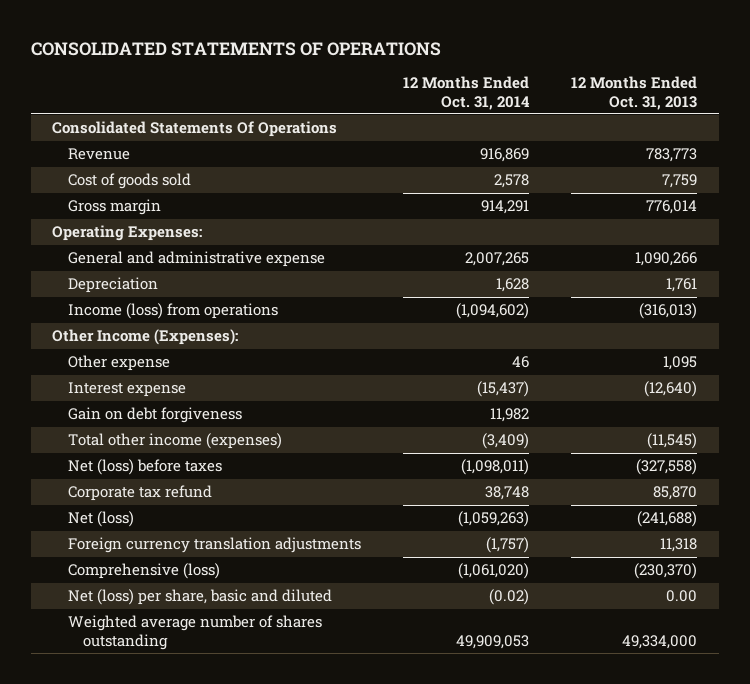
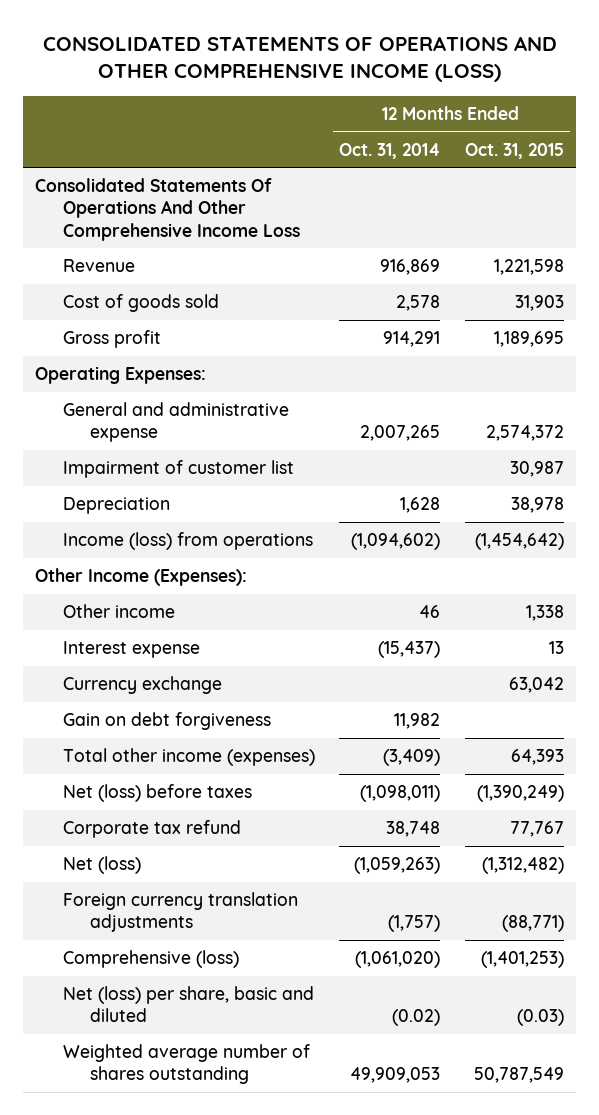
- CONSOLIDATED STATEMENTS OF OPERATIONS
+ CONSOLIDATED STATEMENTS OF OPERATIONS AND OTHER COMPREHENSIVE INCOME (LOSS)
- | 12 Months Ended Oct. 31, 2014 | 12 Months Ended Oct. 31, 2013
+ | 12 Months Ended Oct. 31, 2014 | 12 Months Ended Oct. 31, 2015
- Consolidated Statements Of Operations
+ Consolidated Statements Of Operations And Other Comprehensive Income Loss
- Gross margin | 914,291 | 776,014
+ Gross profit | 914,291 | 1,189,695
+ Impairment of customer list | | 30,987
- Other expense | 46 | 1,095
+ Other income | 46 | 1,338
+ Currency exchange | | 63,042

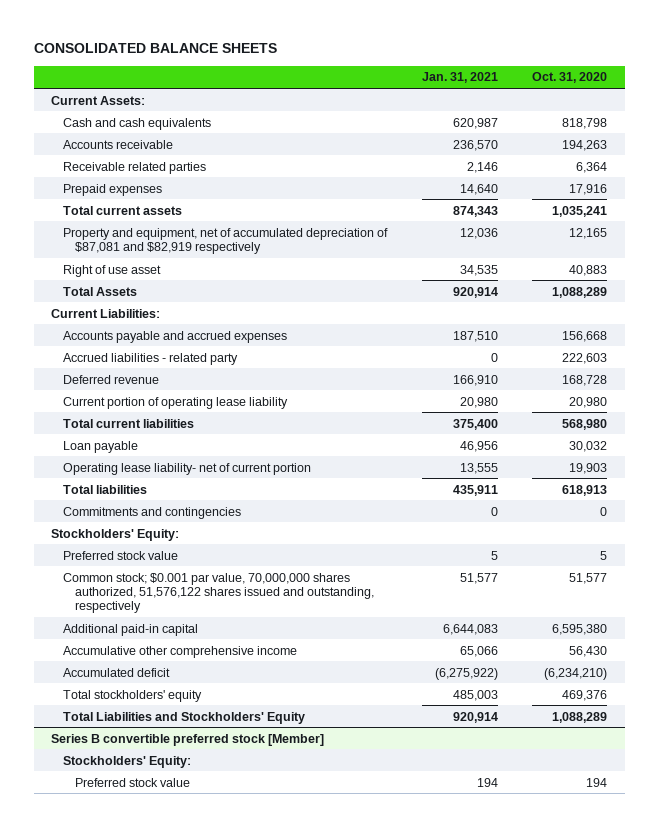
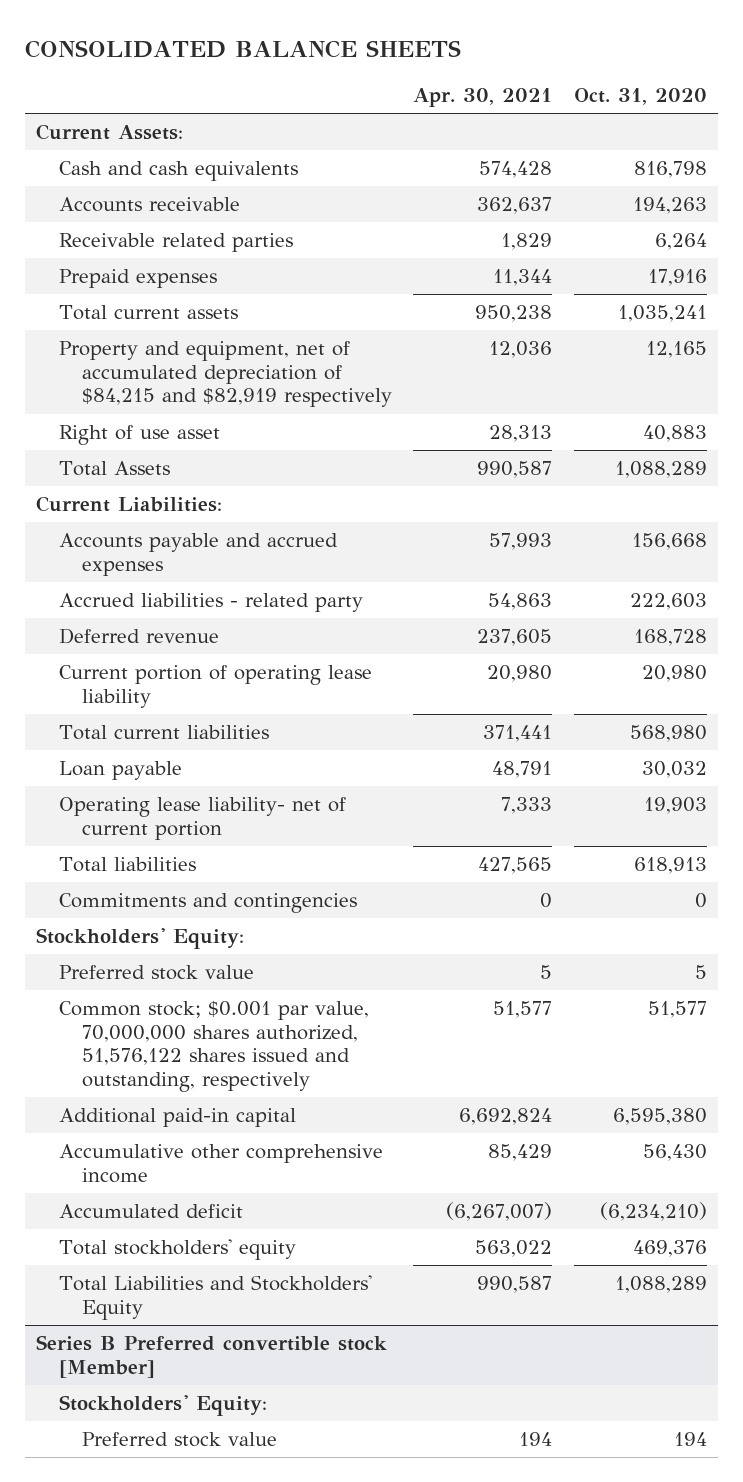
- | Jan. 31, 2021 | Oct. 31, 2020
+ | Apr. 30, 2021 | Oct. 31, 2020
- Cash and cash equivalents | 620,987 | 818,798
+ Cash and cash equivalents | 574,428 | 816,798
- Receivable related parties | 2,146 | 6,364
+ Receivable related parties | 1,829 | 6,264
- Property and equipment, net of accumulated depreciation of $87,081 and $82,919 respectively | 12,036 | 12,165
+ Property and equipment, net of accumulated depreciation of $84,215 and $82,919 respectively | 12,036 | 12,165
- Series B convertible preferred stock [Member]
+ Series B Preferred convertible stock [Member]

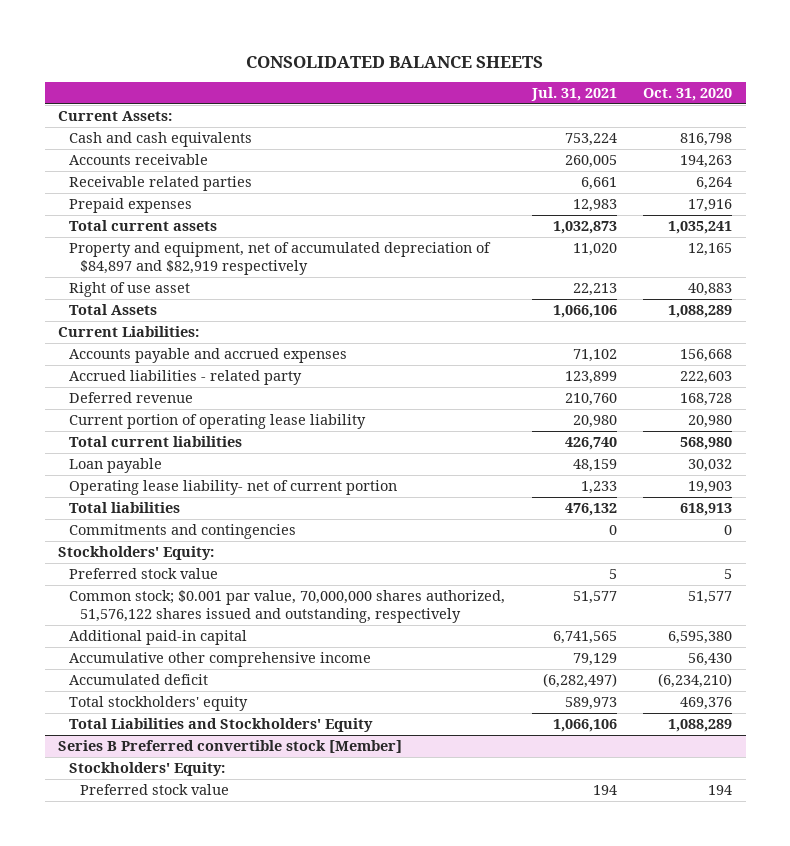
- | Apr. 30, 2021 | Oct. 31, 2020
+ | Jul. 31, 2021 | Oct. 31, 2020
- Property and equipment, net of accumulated depreciation of $84,215 and $82,919 respectively | 12,036 | 12,165
+ Property and equipment, net of accumulated depreciation of $84,897 and $82,919 respectively | 11,020 | 12,165

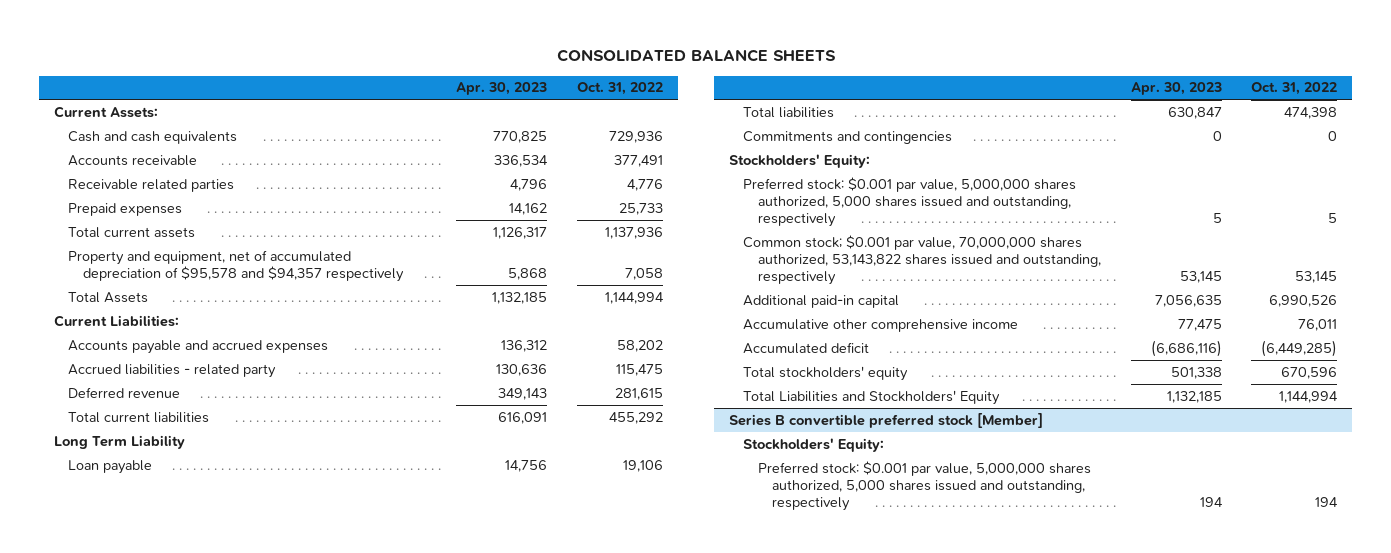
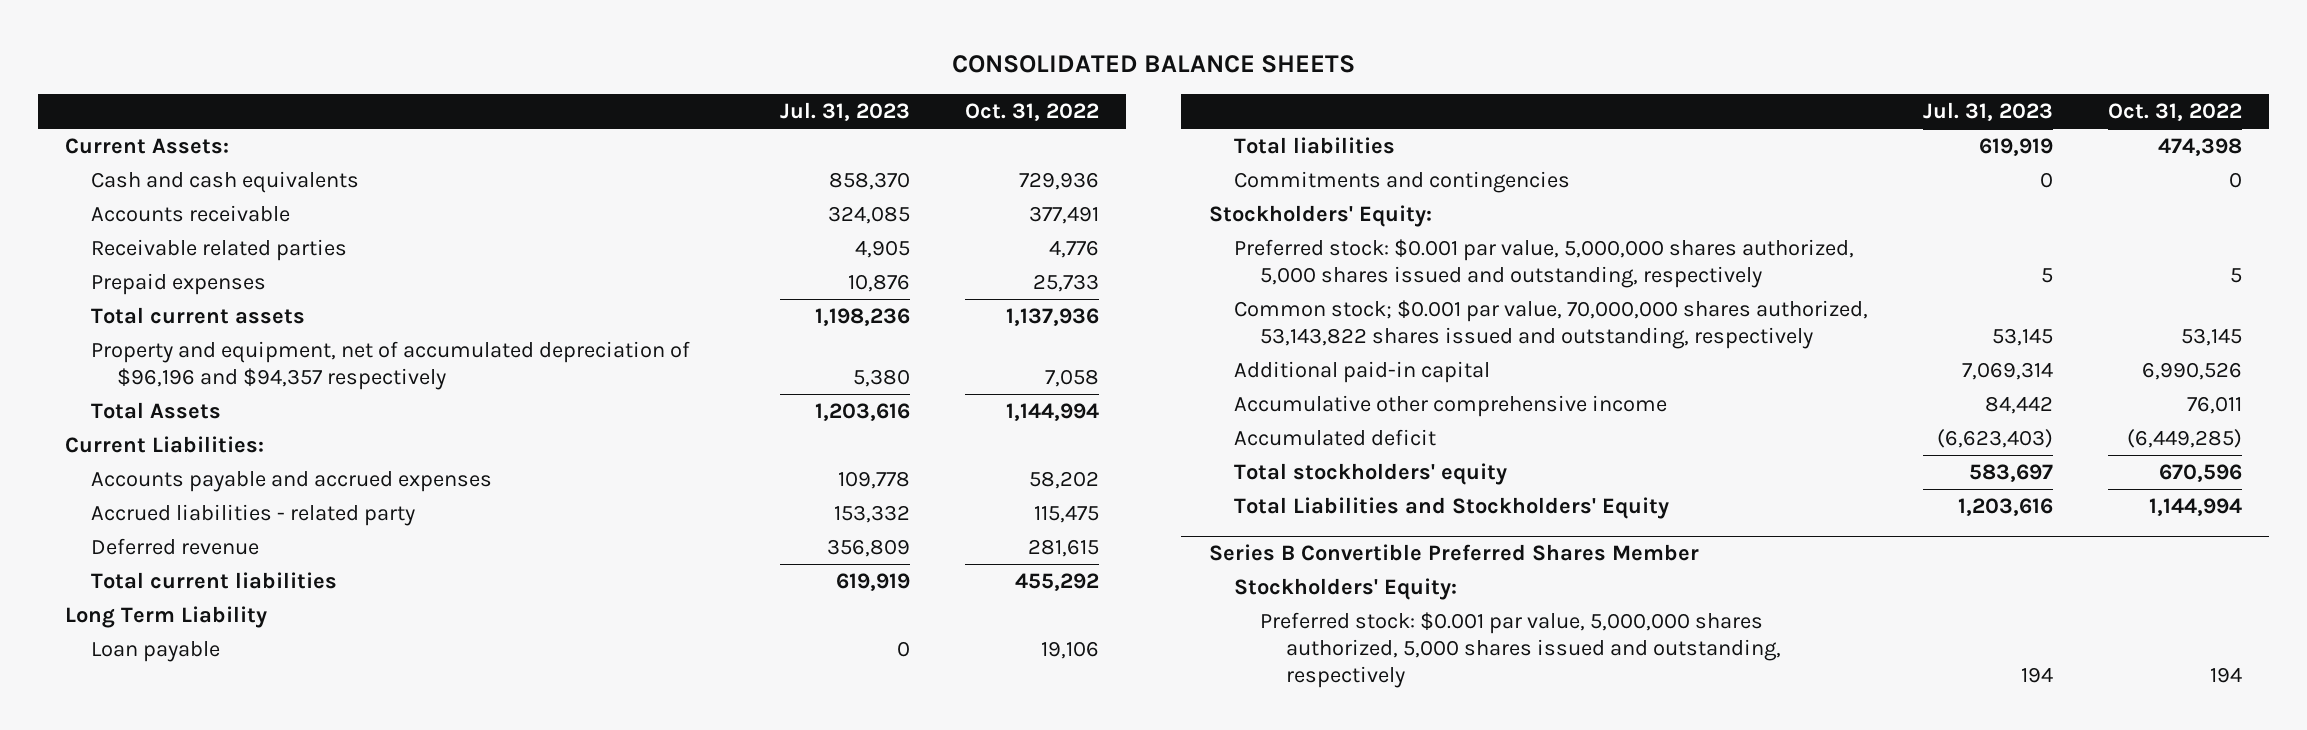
- | Apr. 30, 2023 | Oct. 31, 2022
+ | Jul. 31, 2023 | Oct. 31, 2022
- Property and equipment, net of accumulated depreciation of $95,578 and $94,357 respectively | 5,868 | 7,058
+ Property and equipment, net of accumulated depreciation of $96,196 and $94,357 respectively | 5,380 | 7,058
- Series B convertible preferred stock [Member]
+ Series B Convertible Preferred Shares Member

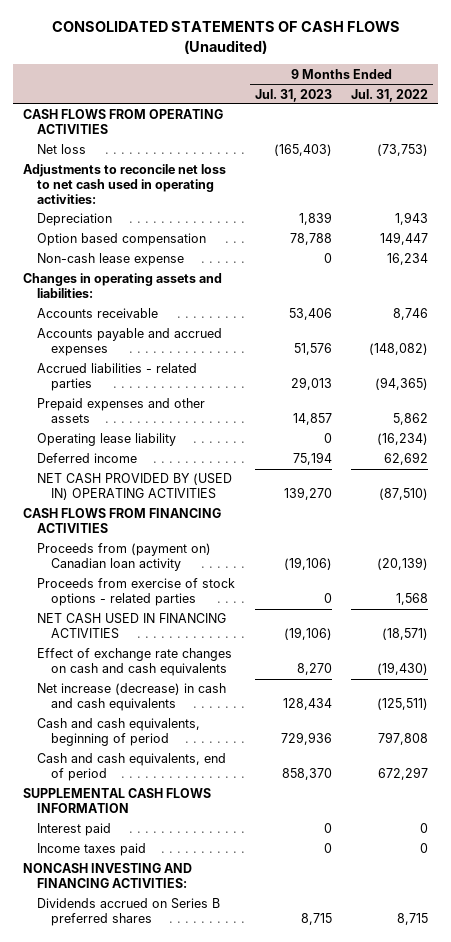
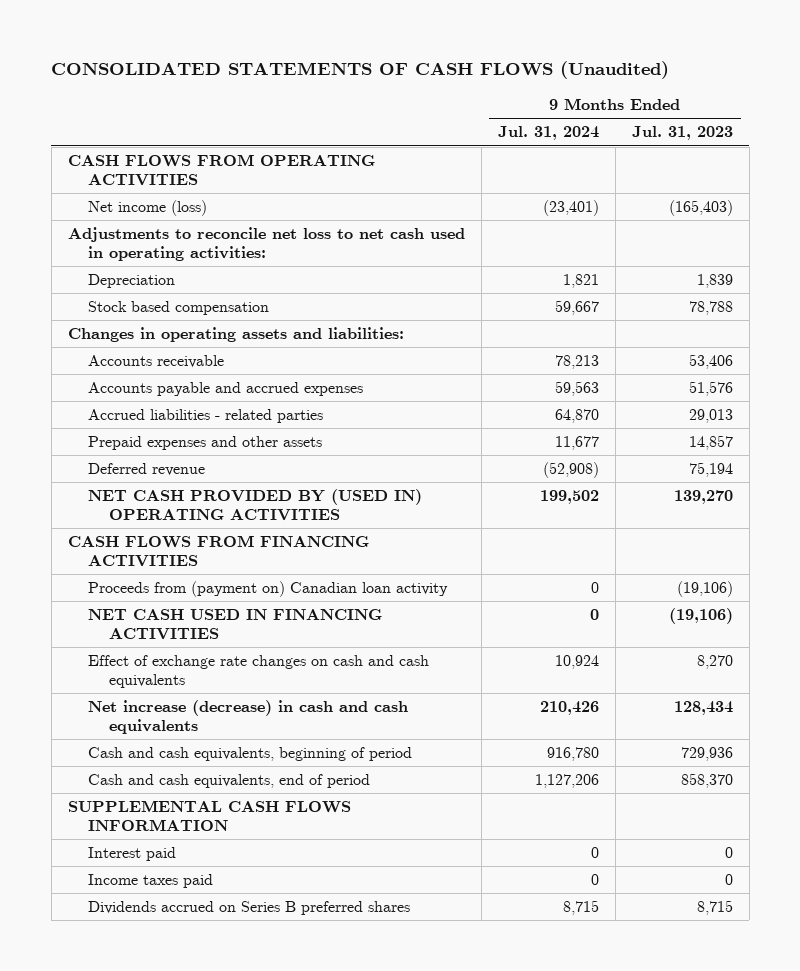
- | 9 Months Ended Jul. 31, 2023 | 9 Months Ended Jul. 31, 2022
+ | 9 Months Ended Jul. 31, 2024 | 9 Months Ended Jul. 31, 2023
- Net loss | (165,403) | (73,753)
+ Net income (loss) | (23,401) | (165,403)
- Option based compensation | 78,788 | 149,447
- Non-cash lease expense | 0 | 16,234
+ Stock based compensation | 59,667 | 78,788
- Operating lease liability | 0 | (16,234)
- Deferred income | 75,194 | 62,692
+ Deferred revenue | (52,908) | 75,194
- Proceeds from exercise of stock options - related parties | 0 | 1,568
- NONCASH INVESTING AND FINANCING ACTIVITIES:

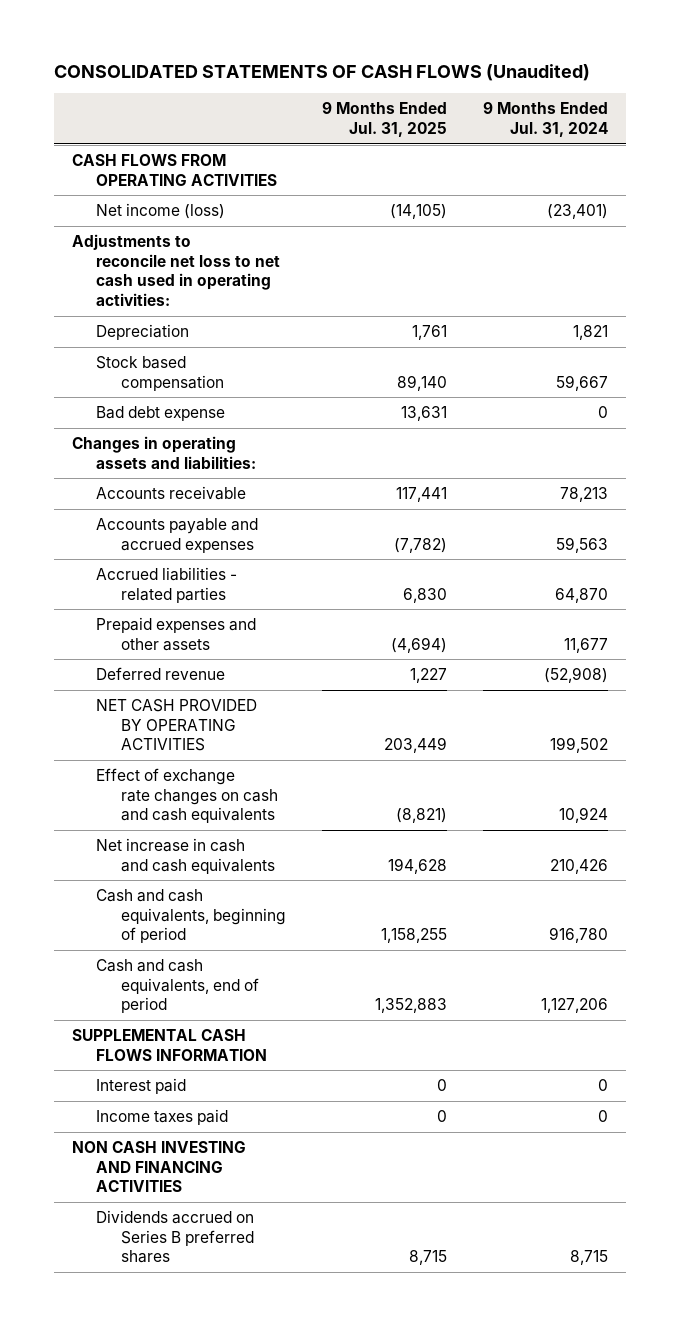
- | 9 Months Ended Jul. 31, 2024 | 9 Months Ended Jul. 31, 2023
+ | 9 Months Ended Jul. 31, 2025 | 9 Months Ended Jul. 31, 2024
+ Bad debt expense | 13,631 | 0
- NET CASH PROVIDED BY (USED IN) OPERATING ACTIVITIES | 199,502 | 139,270
- CASH FLOWS FROM FINANCING ACTIVITIES
- Proceeds from (payment on) Canadian loan activity | 0 | (19,106)
- NET CASH USED IN FINANCING ACTIVITIES | 0 | (19,106)
+ NET CASH PROVIDED BY OPERATING ACTIVITIES | 203,449 | 199,502
- Net increase (decrease) in cash and cash equivalents | 210,426 | 128,434
+ Net increase in cash and cash equivalents | 194,628 | 210,426
+ NON CASH INVESTING AND FINANCING ACTIVITIES

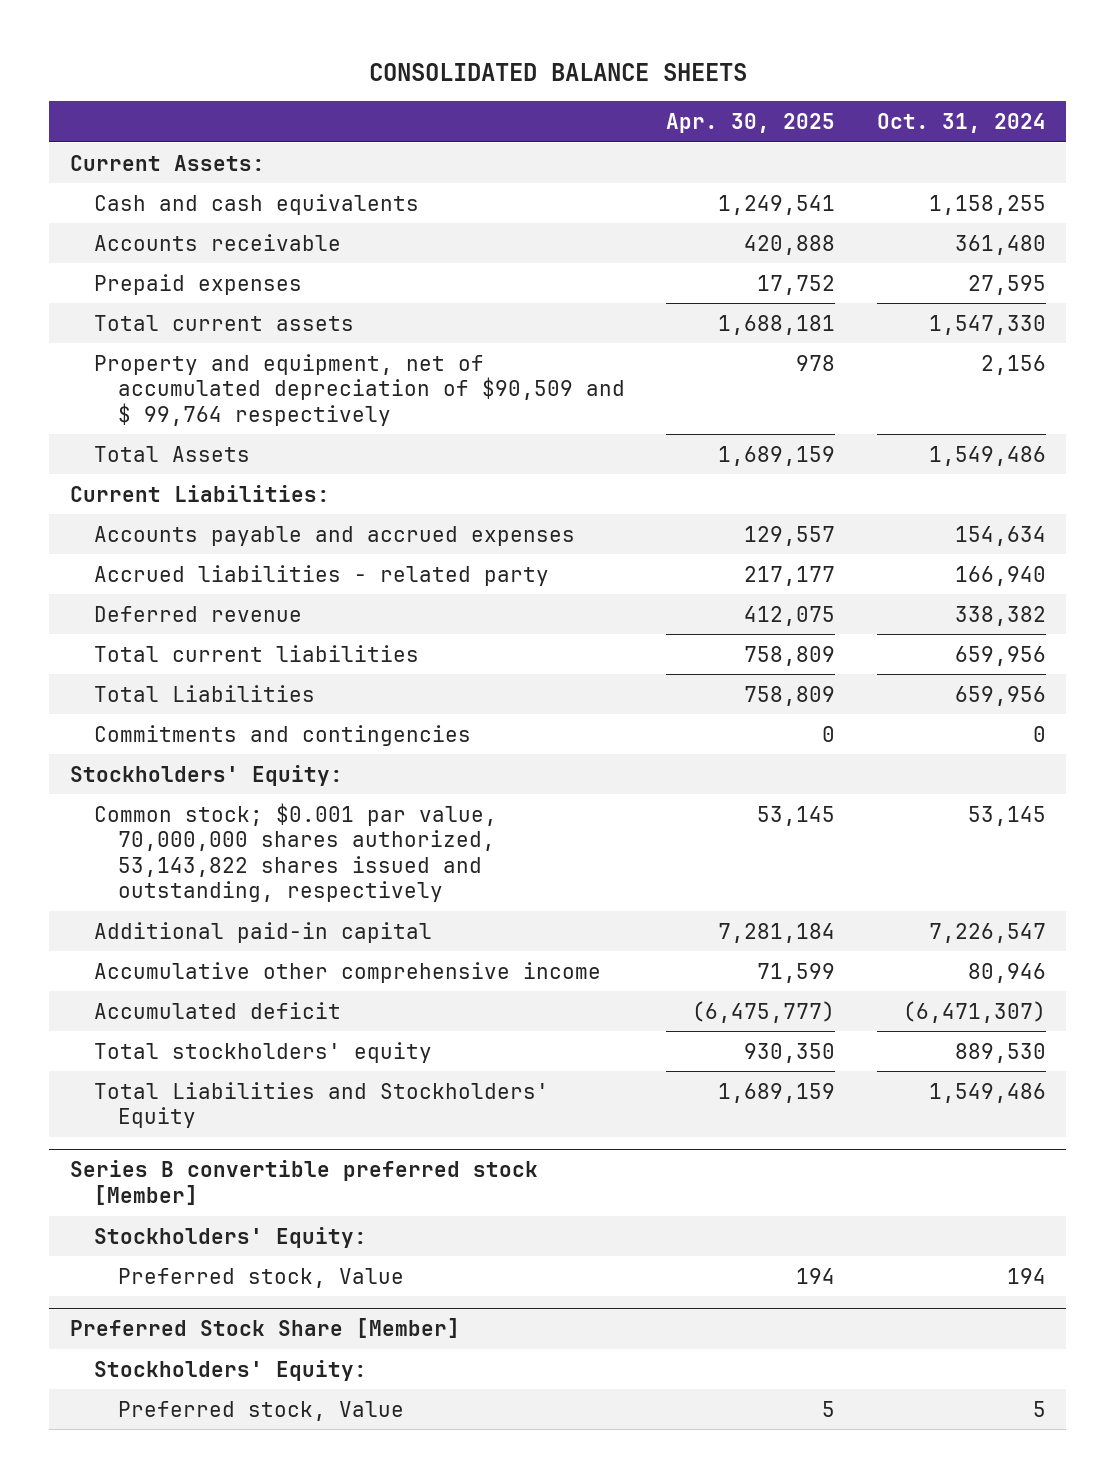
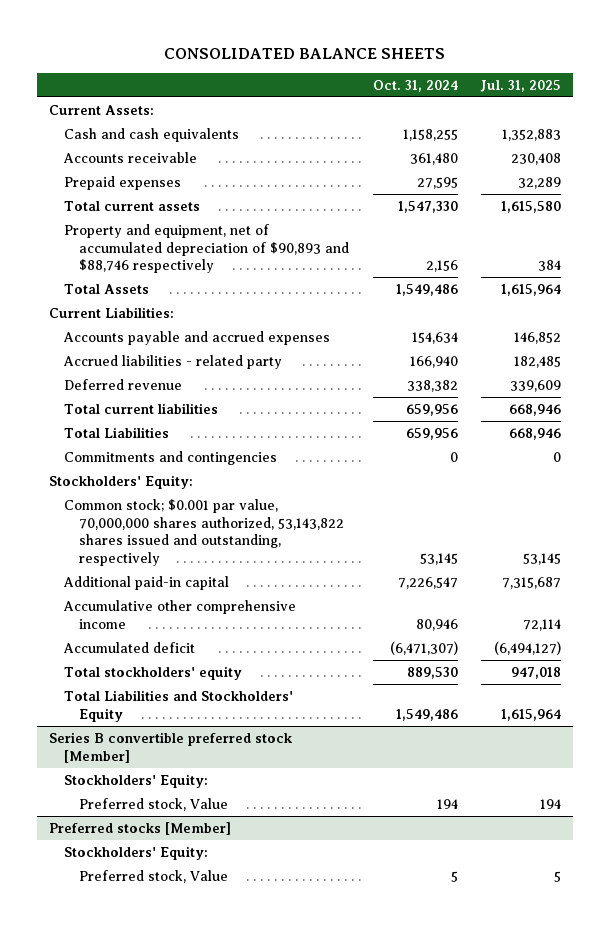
- | Apr. 30, 2025 | Oct. 31, 2024
+ | Oct. 31, 2024 | Jul. 31, 2025
- Property and equipment, net of accumulated depreciation of $90,509 and $ 99,764 respectively | 978 | 2,156
+ Property and equipment, net of accumulated depreciation of $90,893 and $88,746 respectively | 2,156 | 384
- Preferred Stock Share [Member]
+ Preferred stocks [Member]

